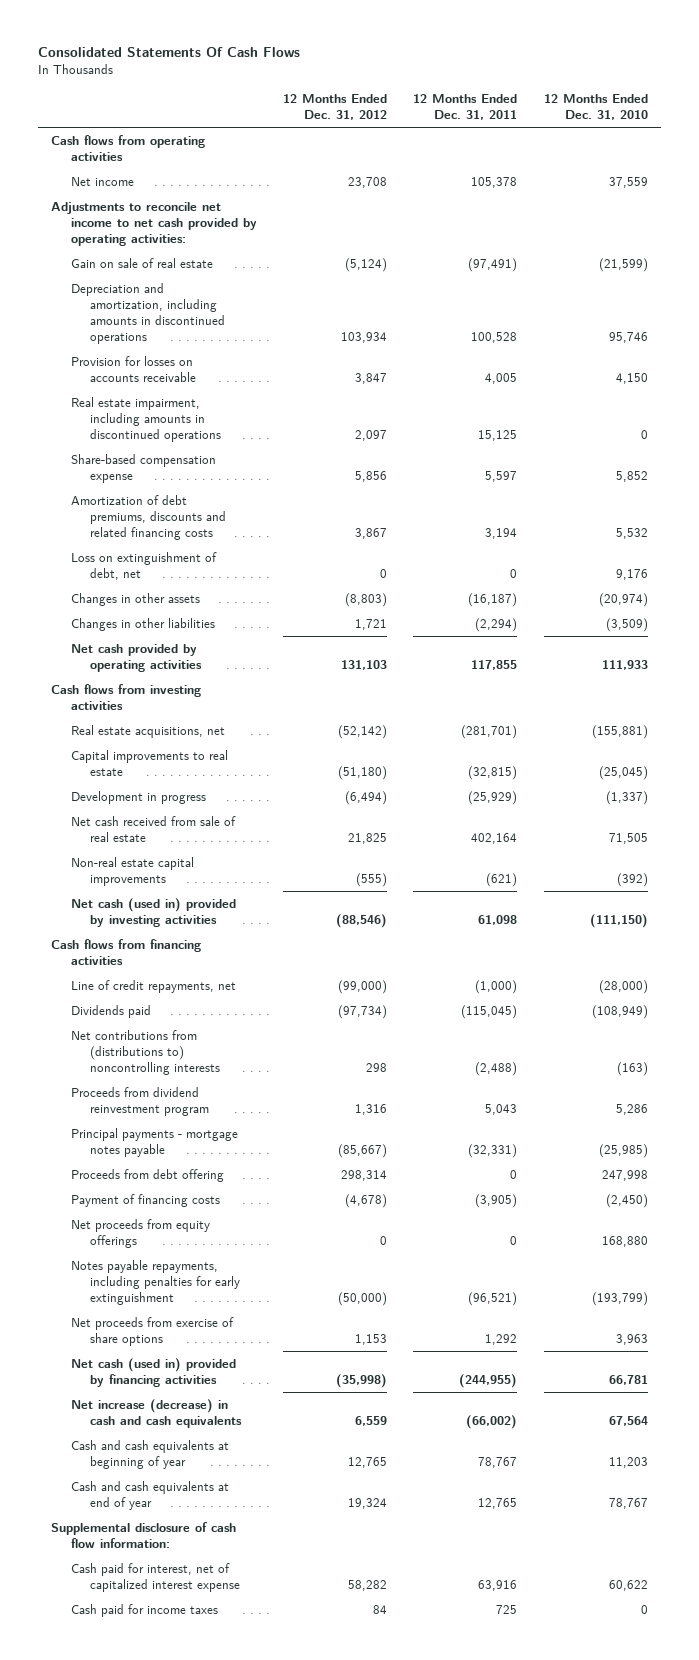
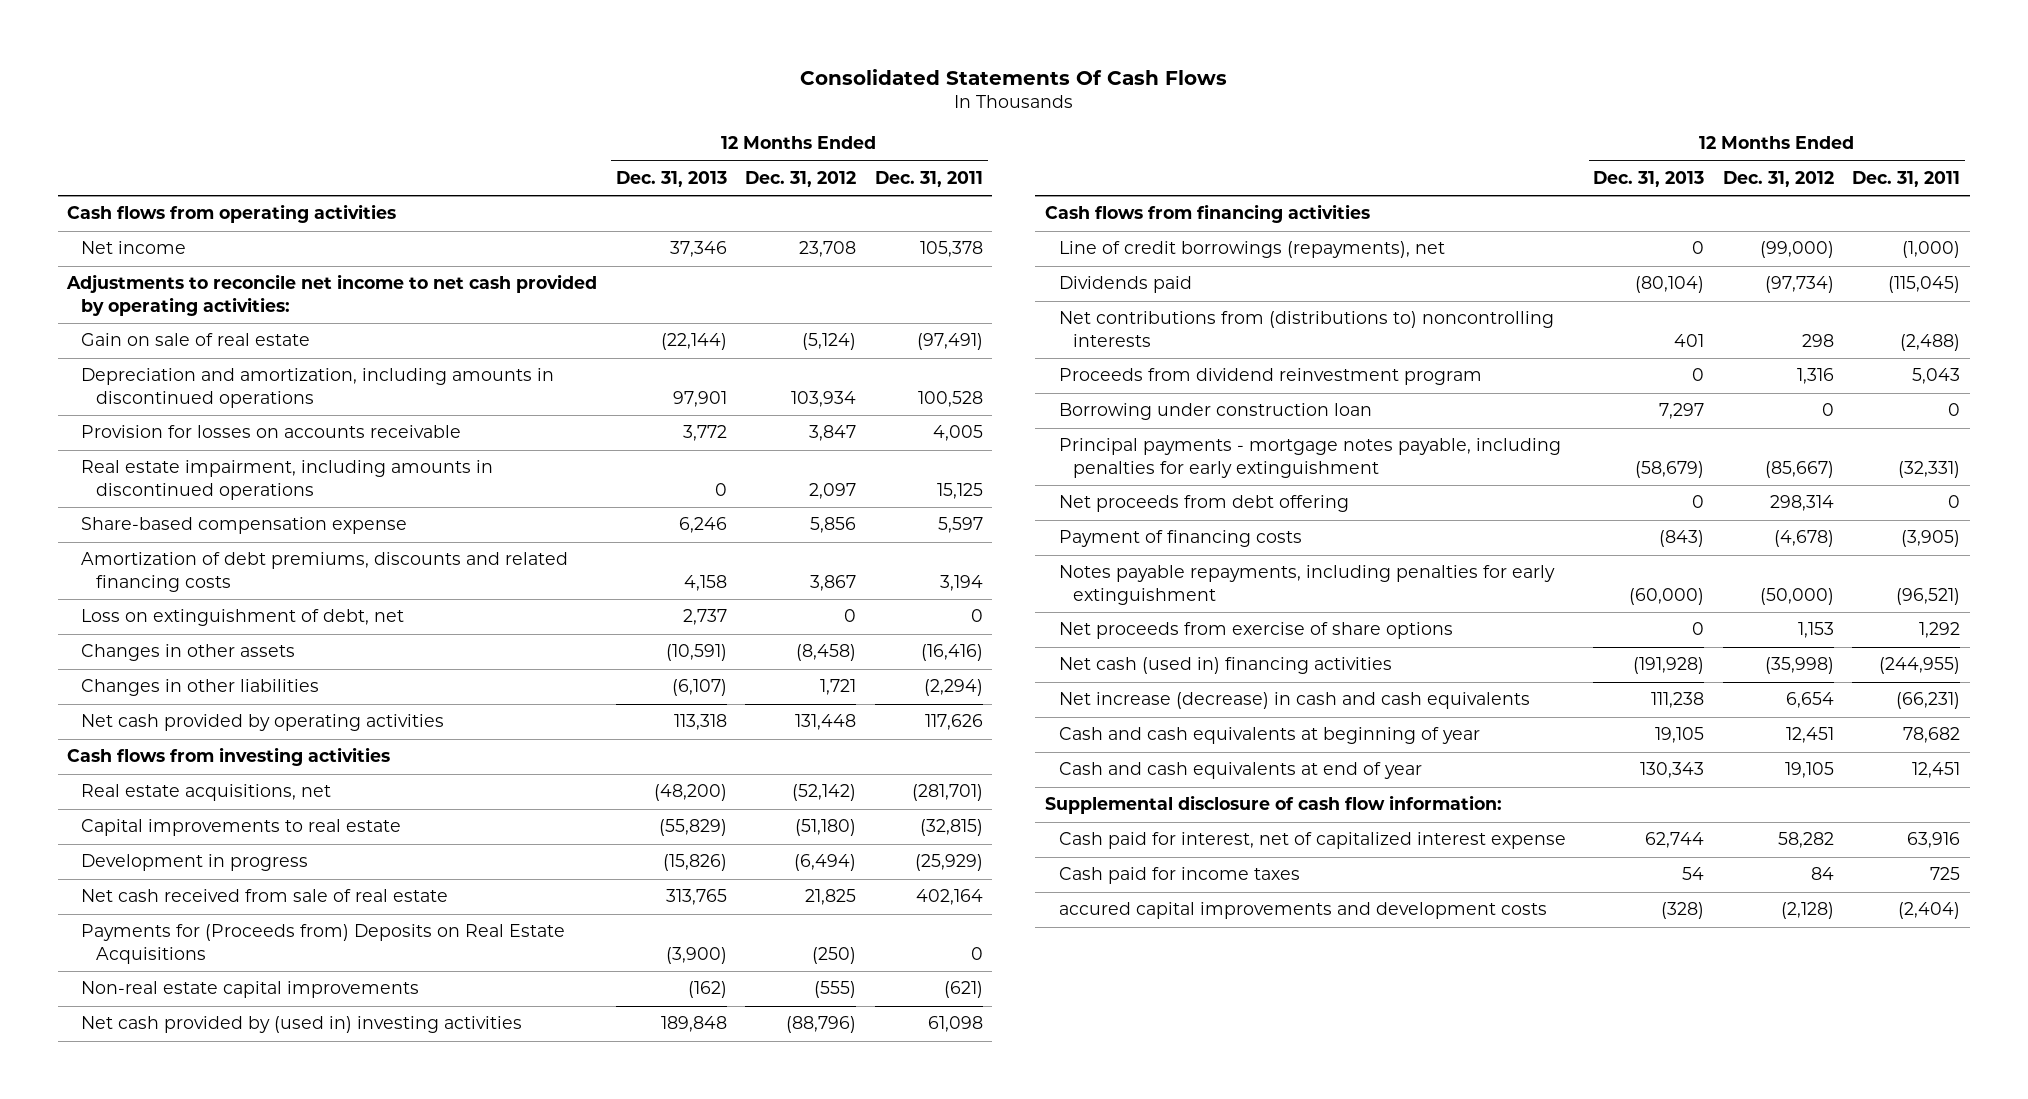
- | 12 Months Ended Dec. 31, 2012 | 12 Months Ended Dec. 31, 2011 | 12 Months Ended Dec. 31, 2010
+ | 12 Months Ended Dec. 31, 2013 | 12 Months Ended Dec. 31, 2012 | 12 Months Ended Dec. 31, 2011
- Changes in other assets | (8,803) | (16,187) | (20,974)
+ Changes in other assets | (10,591) | (8,458) | (16,416)
- Net cash provided by operating activities | 131,103 | 117,855 | 111,933
+ Net cash provided by operating activities | 113,318 | 131,448 | 117,626
+ Payments for (Proceeds from) Deposits on Real Estate Acquisitions | (3,900) | (250) | 0
- Net cash (used in) provided by investing activities | (88,546) | 61,098 | (111,150)
+ Net cash provided by (used in) investing activities | 189,848 | (88,796) | 61,098
- Line of credit repayments, net | (99,000) | (1,000) | (28,000)
+ Line of credit borrowings (repayments), net | 0 | (99,000) | (1,000)
- Principal payments - mortgage notes payable | (85,667) | (32,331) | (25,985)
- Proceeds from debt offering | 298,314 | 0 | 247,998
+ Borrowing under construction loan | 7,297 | 0 | 0
+ Principal payments - mortgage notes payable, including penalties for early extinguishment | (58,679) | (85,667) | (32,331)
+ Net proceeds from debt offering | 0 | 298,314 | 0
- Net proceeds from equity offerings | 0 | 0 | 168,880
- Net cash (used in) provided by financing activities | (35,998) | (244,955) | 66,781
- Net increase (decrease) in cash and cash equivalents | 6,559 | (66,002) | 67,564
- Cash and cash equivalents at beginning of year | 12,765 | 78,767 | 11,203
- Cash and cash equivalents at end of year | 19,324 | 12,765 | 78,767
+ Net cash (used in) financing activities | (191,928) | (35,998) | (244,955)
+ Net increase (decrease) in cash and cash equivalents | 111,238 | 6,654 | (66,231)
+ Cash and cash equivalents at beginning of year | 19,105 | 12,451 | 78,682
+ Cash and cash equivalents at end of year | 130,343 | 19,105 | 12,451
+ accured capital improvements and development costs | (328) | (2,128) | (2,404)

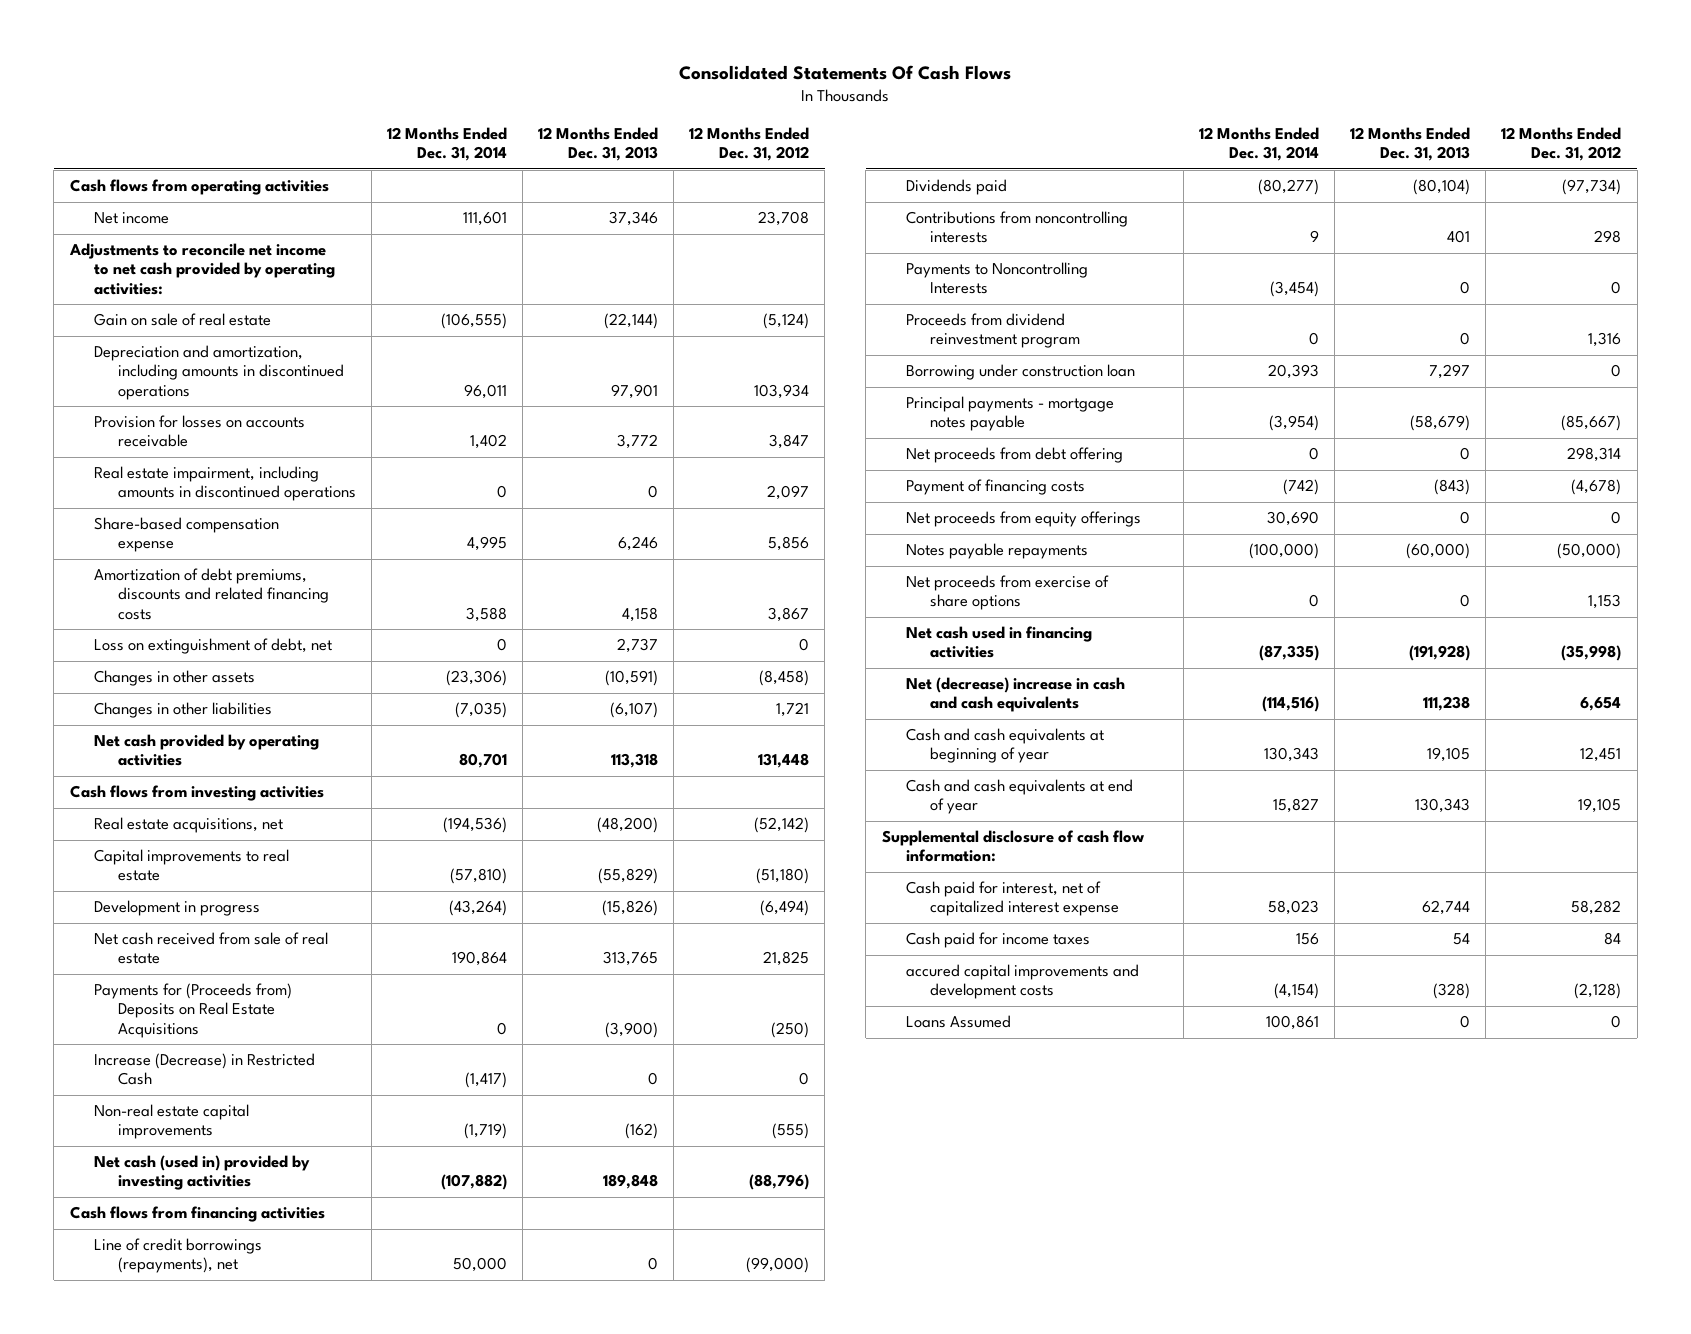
- | 12 Months Ended Dec. 31, 2013 | 12 Months Ended Dec. 31, 2012 | 12 Months Ended Dec. 31, 2011
+ | 12 Months Ended Dec. 31, 2014 | 12 Months Ended Dec. 31, 2013 | 12 Months Ended Dec. 31, 2012
+ Increase (Decrease) in Restricted Cash | (1,417) | 0 | 0
- Net cash provided by (used in) investing activities | 189,848 | (88,796) | 61,098
+ Net cash (used in) provided by investing activities | (107,882) | 189,848 | (88,796)
- Net contributions from (distributions to) noncontrolling interests | 401 | 298 | (2,488)
+ Contributions from noncontrolling interests | 9 | 401 | 298
+ Payments to Noncontrolling Interests | (3,454) | 0 | 0
- Principal payments - mortgage notes payable, including penalties for early extinguishment | (58,679) | (85,667) | (32,331)
+ Principal payments - mortgage notes payable | (3,954) | (58,679) | (85,667)
- Notes payable repayments, including penalties for early extinguishment | (60,000) | (50,000) | (96,521)
+ Net proceeds from equity offerings | 30,690 | 0 | 0
+ Notes payable repayments | (100,000) | (60,000) | (50,000)
- Net cash (used in) financing activities | (191,928) | (35,998) | (244,955)
- Net increase (decrease) in cash and cash equivalents | 111,238 | 6,654 | (66,231)
+ Net cash used in financing activities | (87,335) | (191,928) | (35,998)
+ Net (decrease) increase in cash and cash equivalents | (114,516) | 111,238 | 6,654
+ Loans Assumed | 100,861 | 0 | 0

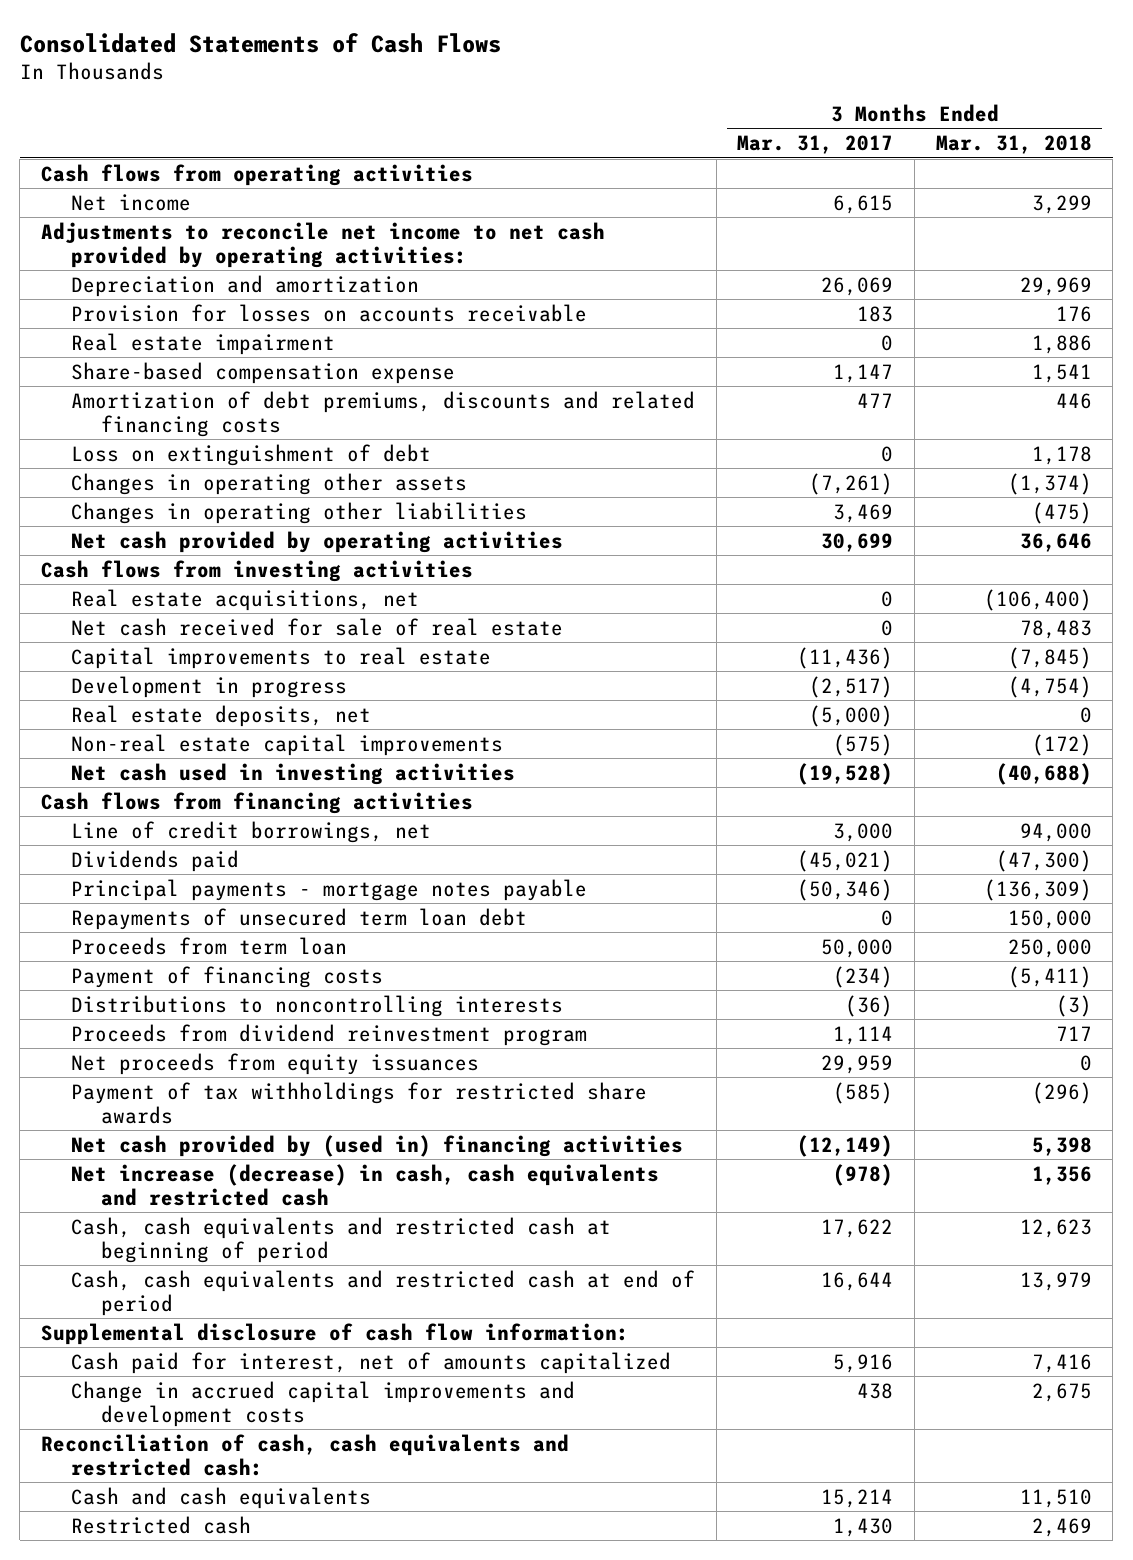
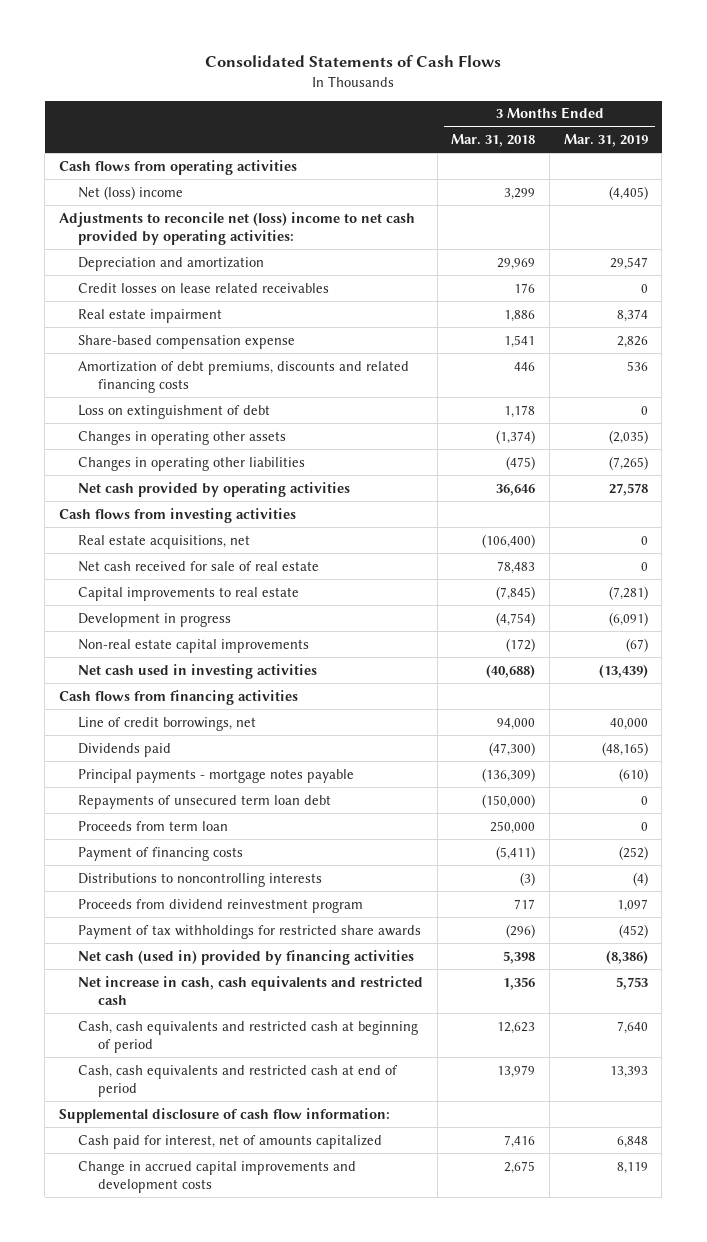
- | 3 Months Ended Mar. 31, 2017 | 3 Months Ended Mar. 31, 2018
+ | 3 Months Ended Mar. 31, 2018 | 3 Months Ended Mar. 31, 2019
- Net income | 6,615 | 3,299
- Adjustments to reconcile net income to net cash provided by operating activities:
+ Net (loss) income | 3,299 | (4,405)
+ Adjustments to reconcile net (loss) income to net cash provided by operating activities:
- Provision for losses on accounts receivable | 183 | 176
+ Credit losses on lease related receivables | 176 | 0
- Real estate deposits, net | (5,000) | 0
- Repayments of unsecured term loan debt | 0 | 150,000
+ Repayments of unsecured term loan debt | (150,000) | 0
- Net proceeds from equity issuances | 29,959 | 0
- Net cash provided by (used in) financing activities | (12,149) | 5,398
- Net increase (decrease) in cash, cash equivalents and restricted cash | (978) | 1,356
+ Net cash (used in) provided by financing activities | 5,398 | (8,386)
+ Net increase in cash, cash equivalents and restricted cash | 1,356 | 5,753
- Reconciliation of cash, cash equivalents and restricted cash:
- Cash and cash equivalents | 15,214 | 11,510
- Restricted cash | 1,430 | 2,469

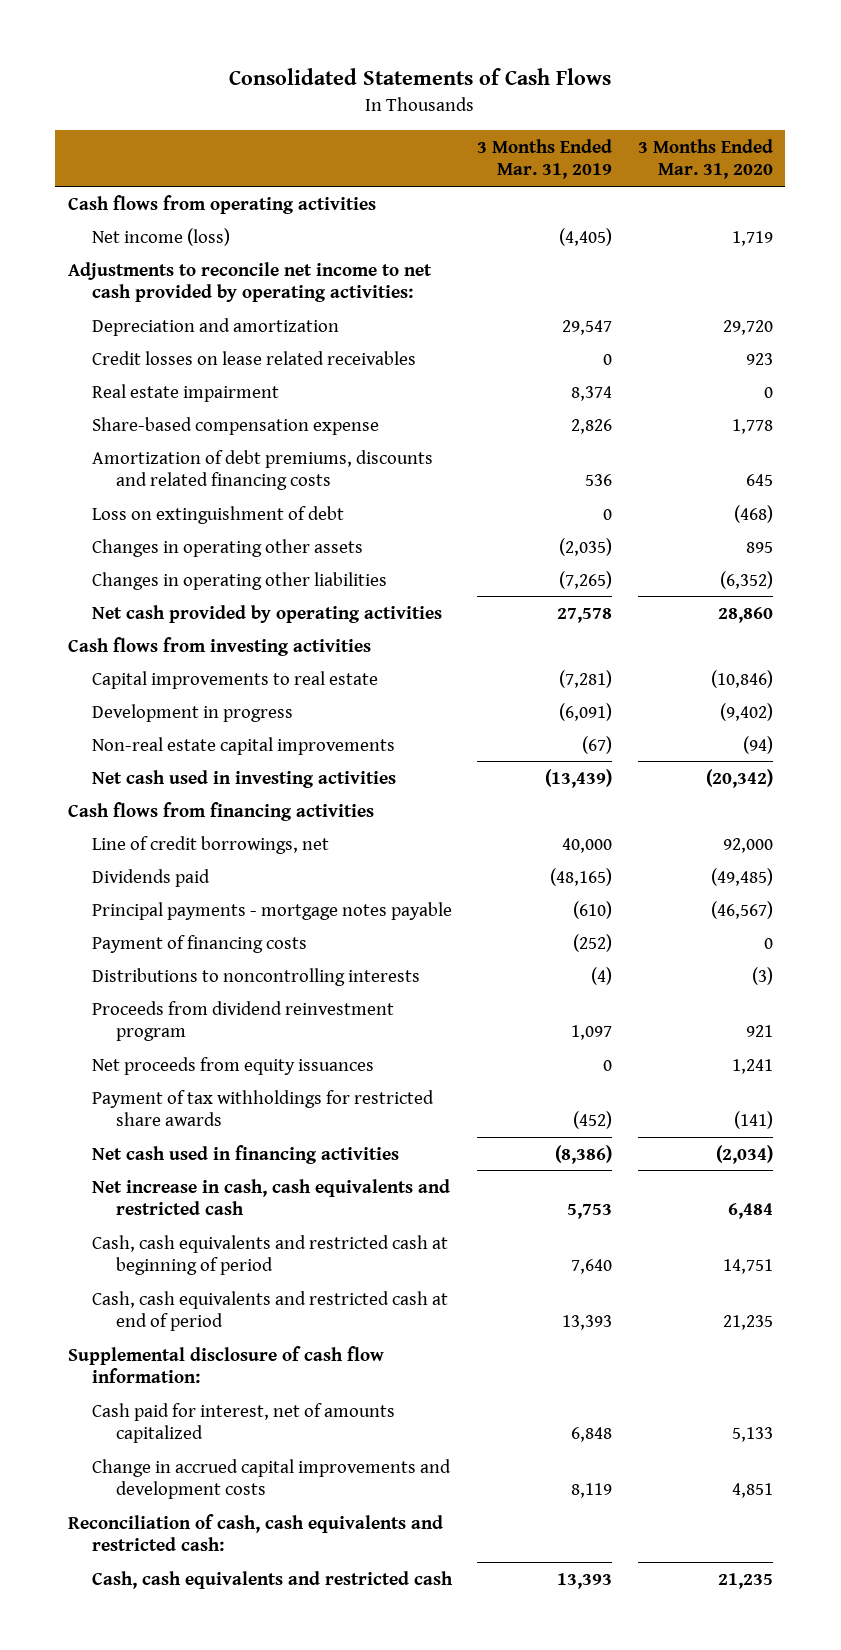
- | 3 Months Ended Mar. 31, 2018 | 3 Months Ended Mar. 31, 2019
+ | 3 Months Ended Mar. 31, 2019 | 3 Months Ended Mar. 31, 2020
- Net (loss) income | 3,299 | (4,405)
- Adjustments to reconcile net (loss) income to net cash provided by operating activities:
+ Net income (loss) | (4,405) | 1,719
+ Adjustments to reconcile net income to net cash provided by operating activities:
- Real estate acquisitions, net | (106,400) | 0
- Net cash received for sale of real estate | 78,483 | 0
- Repayments of unsecured term loan debt | (150,000) | 0
- Proceeds from term loan | 250,000 | 0
+ Net proceeds from equity issuances | 0 | 1,241
- Net cash (used in) provided by financing activities | 5,398 | (8,386)
+ Net cash used in financing activities | (8,386) | (2,034)
+ Reconciliation of cash, cash equivalents and restricted cash:
+ Cash, cash equivalents and restricted cash | 13,393 | 21,235

